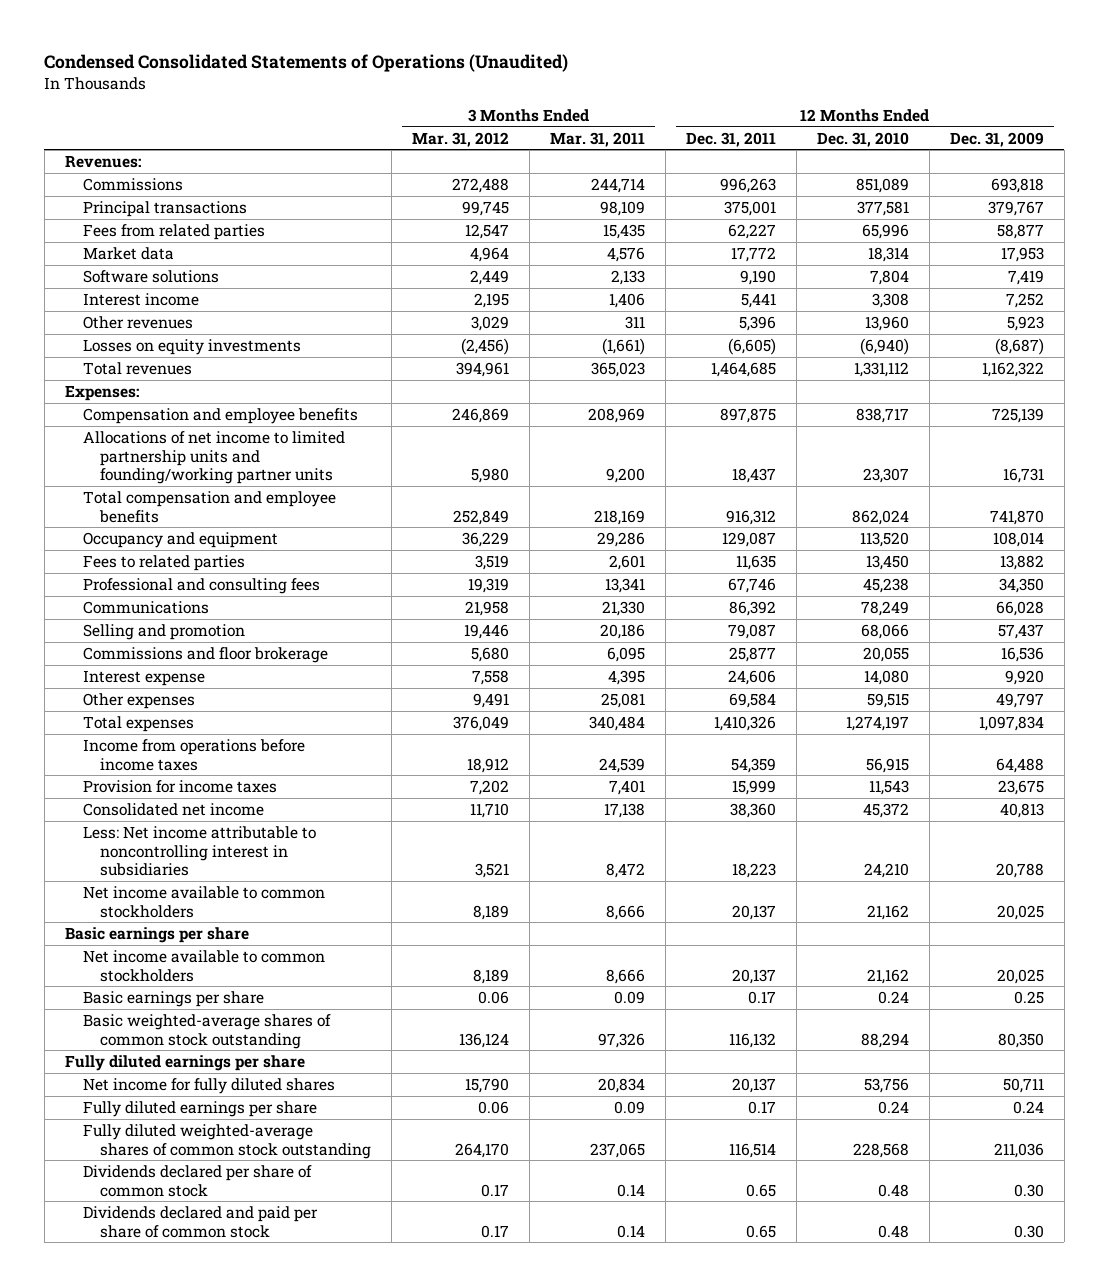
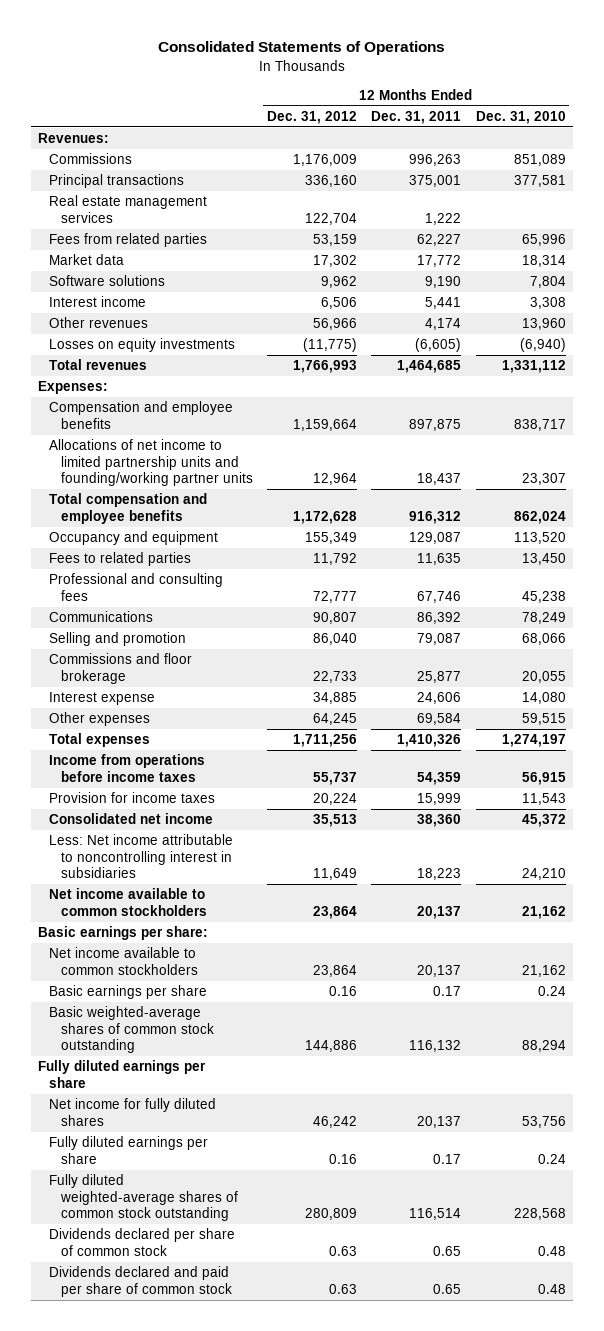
- Condensed Consolidated Statements of Operations (Unaudited)
+ Consolidated Statements of Operations
- | 3 Months Ended Mar. 31, 2012 | 3 Months Ended Mar. 31, 2011 | 12 Months Ended Dec. 31, 2011 | 12 Months Ended Dec. 31, 2010 | 12 Months Ended Dec. 31, 2009
+ | 12 Months Ended Dec. 31, 2012 | 12 Months Ended Dec. 31, 2011 | 12 Months Ended Dec. 31, 2010
+ Real estate management services | 122,704 | 1,222 |
- Other revenues | 3,029 | 311 | 5,396 | 13,960 | 5,923
+ Other revenues | 56,966 | 4,174 | 13,960
- Basic earnings per share
+ Basic earnings per share:

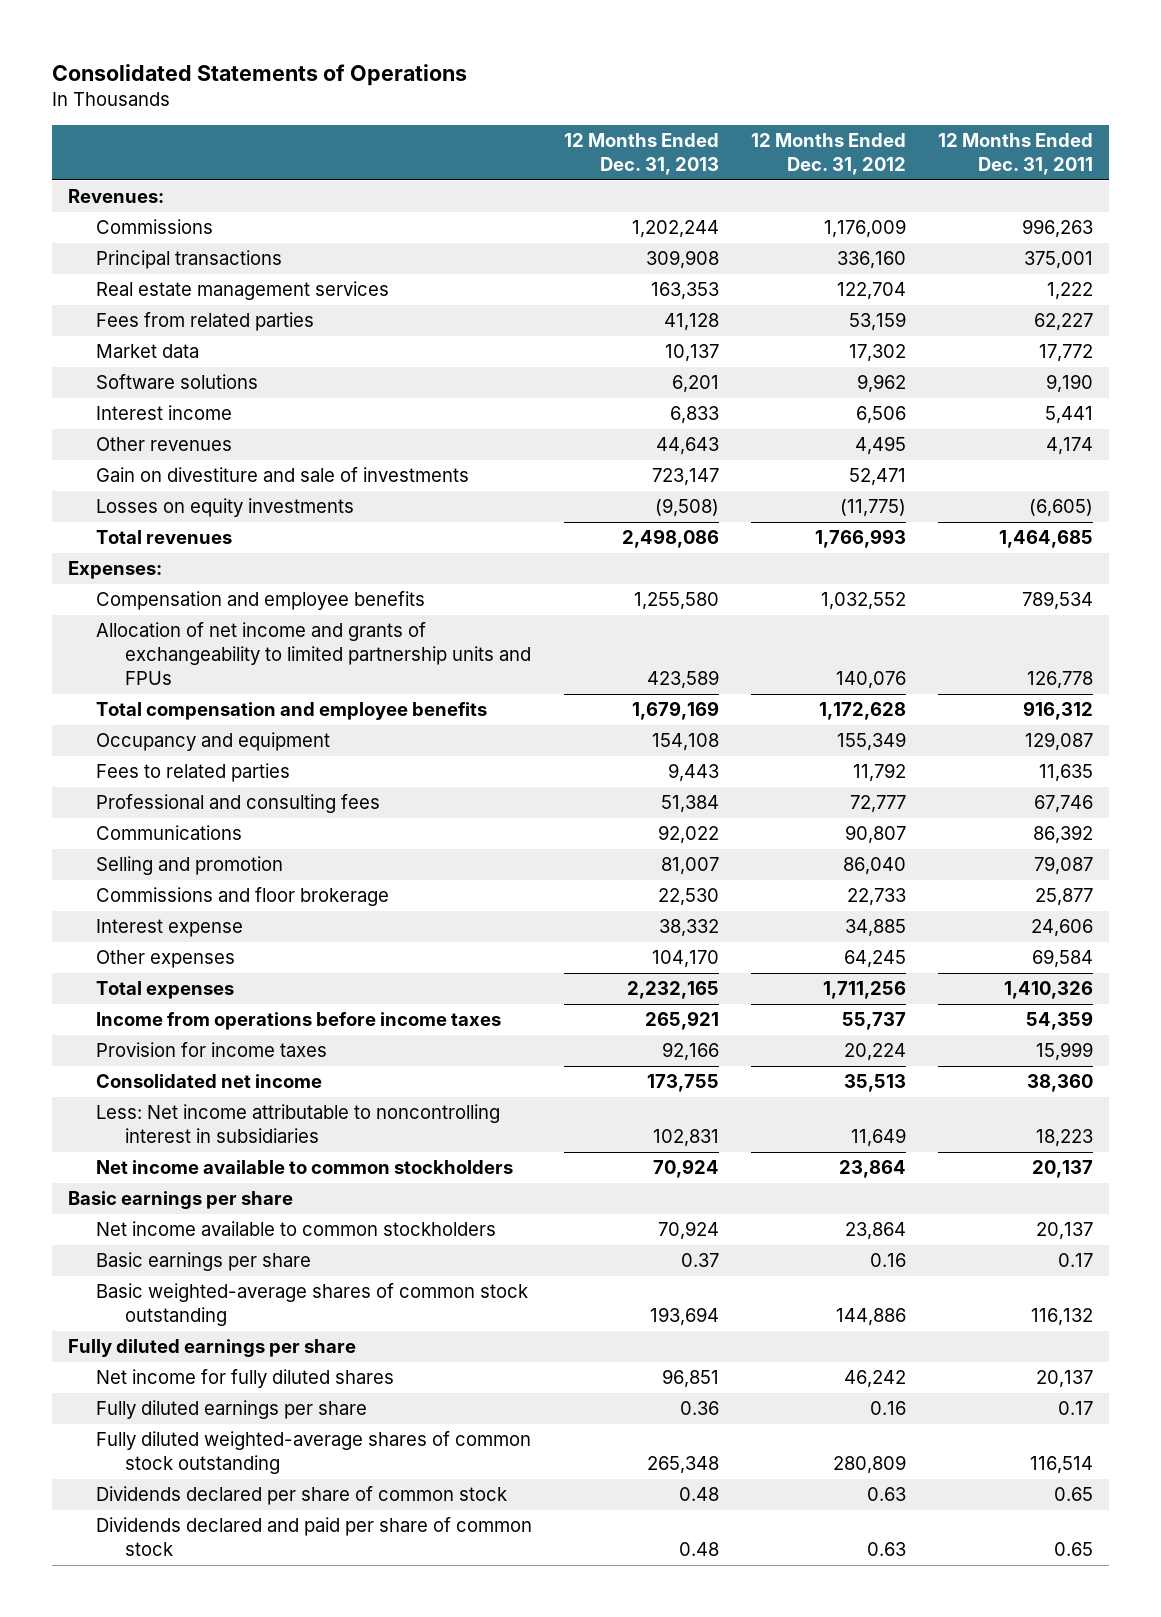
- | 12 Months Ended Dec. 31, 2012 | 12 Months Ended Dec. 31, 2011 | 12 Months Ended Dec. 31, 2010
+ | 12 Months Ended Dec. 31, 2013 | 12 Months Ended Dec. 31, 2012 | 12 Months Ended Dec. 31, 2011
- Other revenues | 56,966 | 4,174 | 13,960
+ Other revenues | 44,643 | 4,495 | 4,174
+ Gain on divestiture and sale of investments | 723,147 | 52,471 |
- Compensation and employee benefits | 1,159,664 | 897,875 | 838,717
- Allocations of net income to limited partnership units and founding/working partner units | 12,964 | 18,437 | 23,307
+ Compensation and employee benefits | 1,255,580 | 1,032,552 | 789,534
+ Allocation of net income and grants of exchangeability to limited partnership units and FPUs | 423,589 | 140,076 | 126,778
- Basic earnings per share:
+ Basic earnings per share

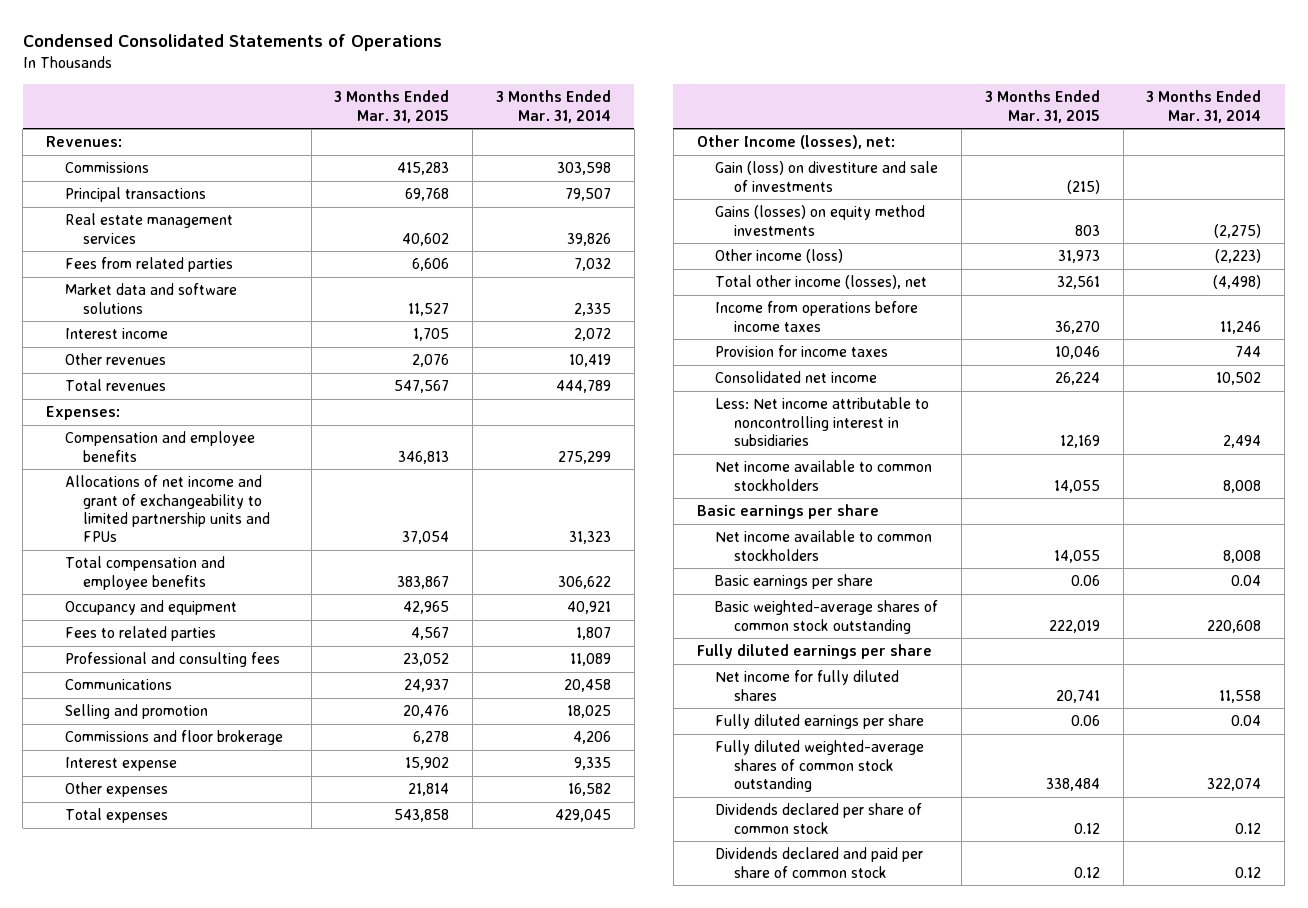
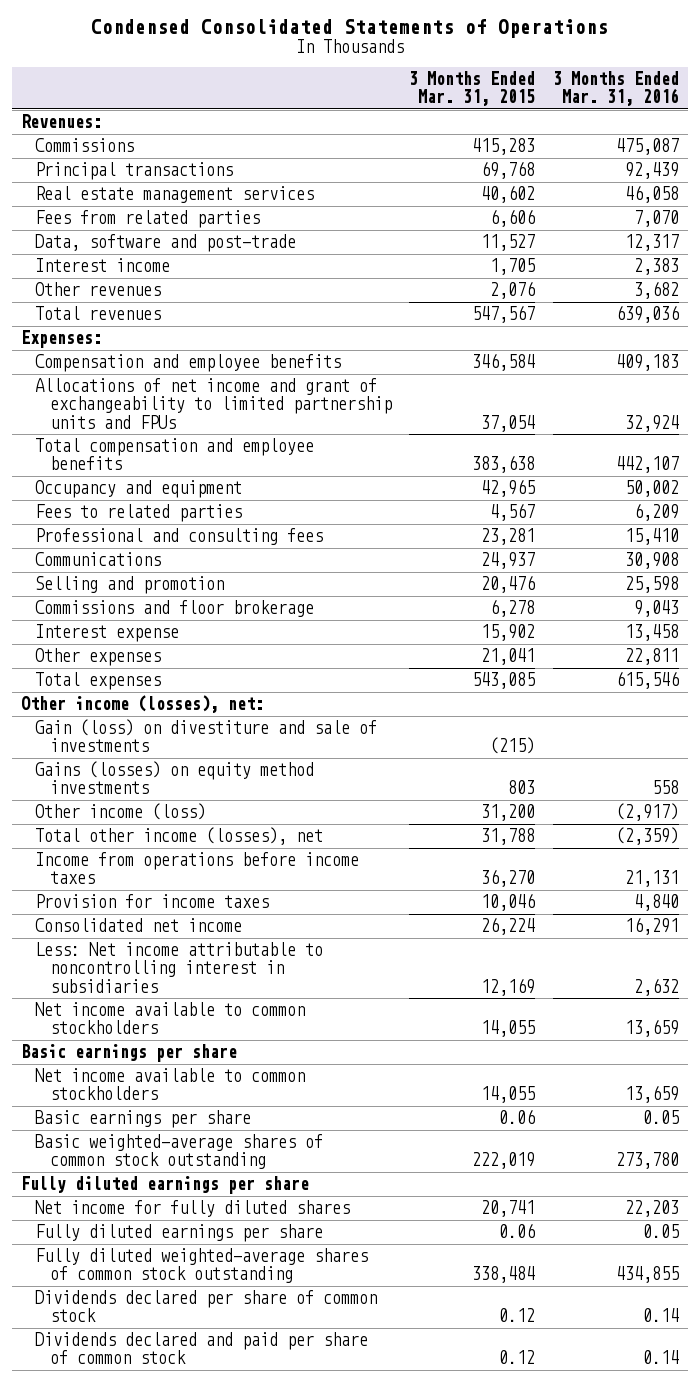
- | 3 Months Ended Mar. 31, 2015 | 3 Months Ended Mar. 31, 2014
+ | 3 Months Ended Mar. 31, 2015 | 3 Months Ended Mar. 31, 2016
- Market data and software solutions | 11,527 | 2,335
+ Data, software and post-trade | 11,527 | 12,317
- Compensation and employee benefits | 346,813 | 275,299
+ Compensation and employee benefits | 346,584 | 409,183
- Total compensation and employee benefits | 383,867 | 306,622
+ Total compensation and employee benefits | 383,638 | 442,107
- Professional and consulting fees | 23,052 | 11,089
+ Professional and consulting fees | 23,281 | 15,410
- Other expenses | 21,814 | 16,582
- Total expenses | 543,858 | 429,045
- Other Income (losses), net:
+ Other expenses | 21,041 | 22,811
+ Total expenses | 543,085 | 615,546
+ Other income (losses), net:
- Other income (loss) | 31,973 | (2,223)
- Total other income (losses), net | 32,561 | (4,498)
+ Other income (loss) | 31,200 | (2,917)
+ Total other income (losses), net | 31,788 | (2,359)

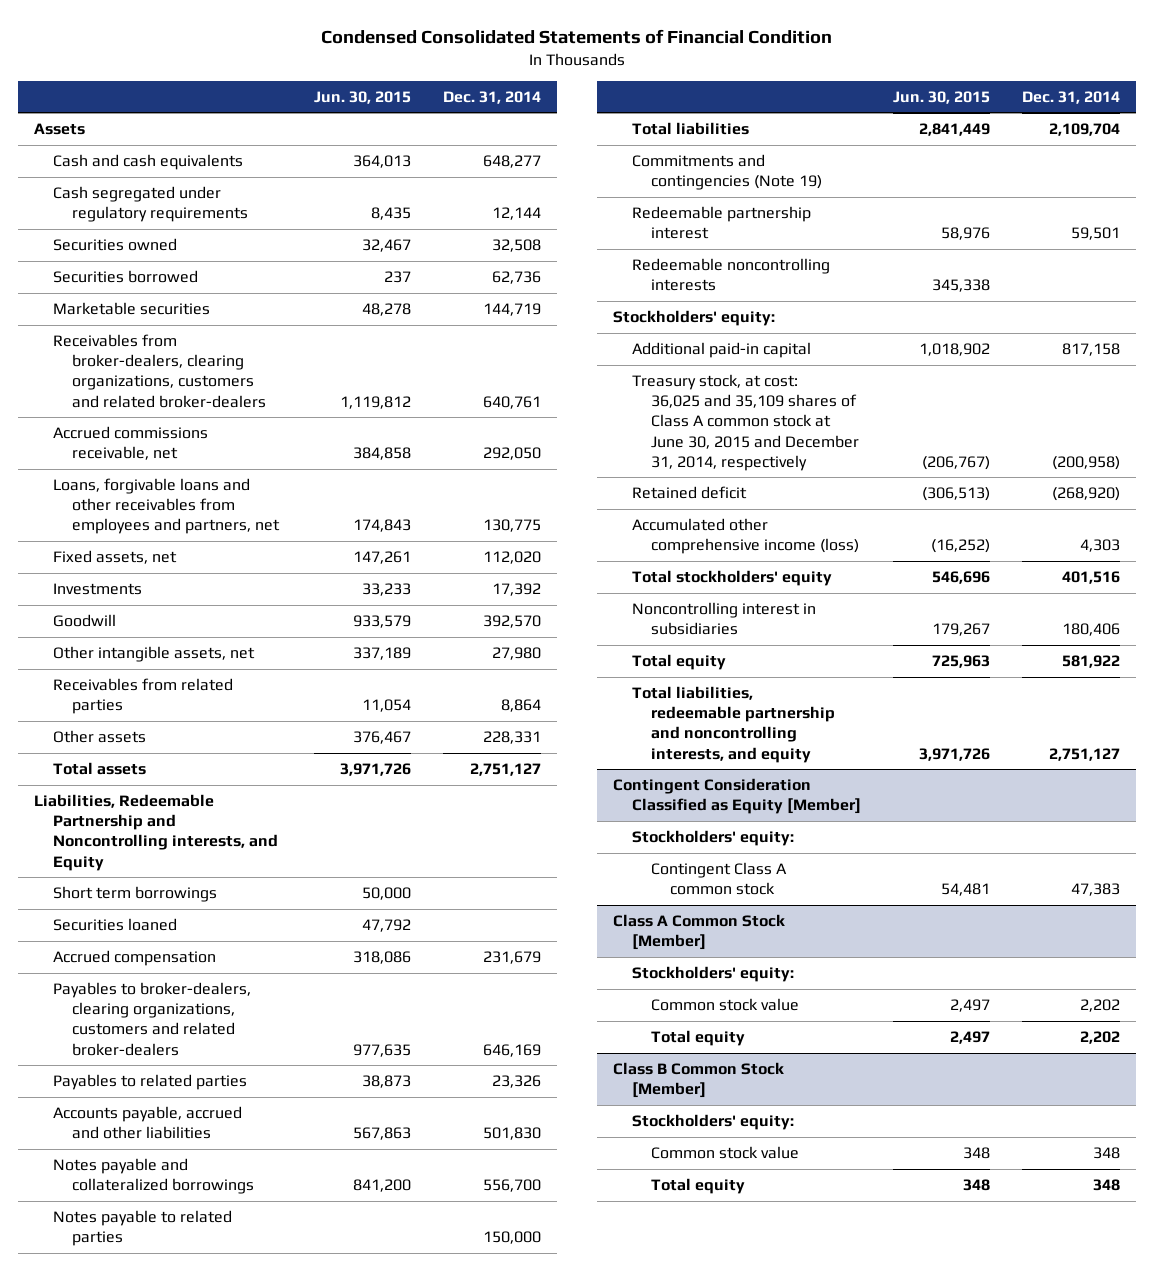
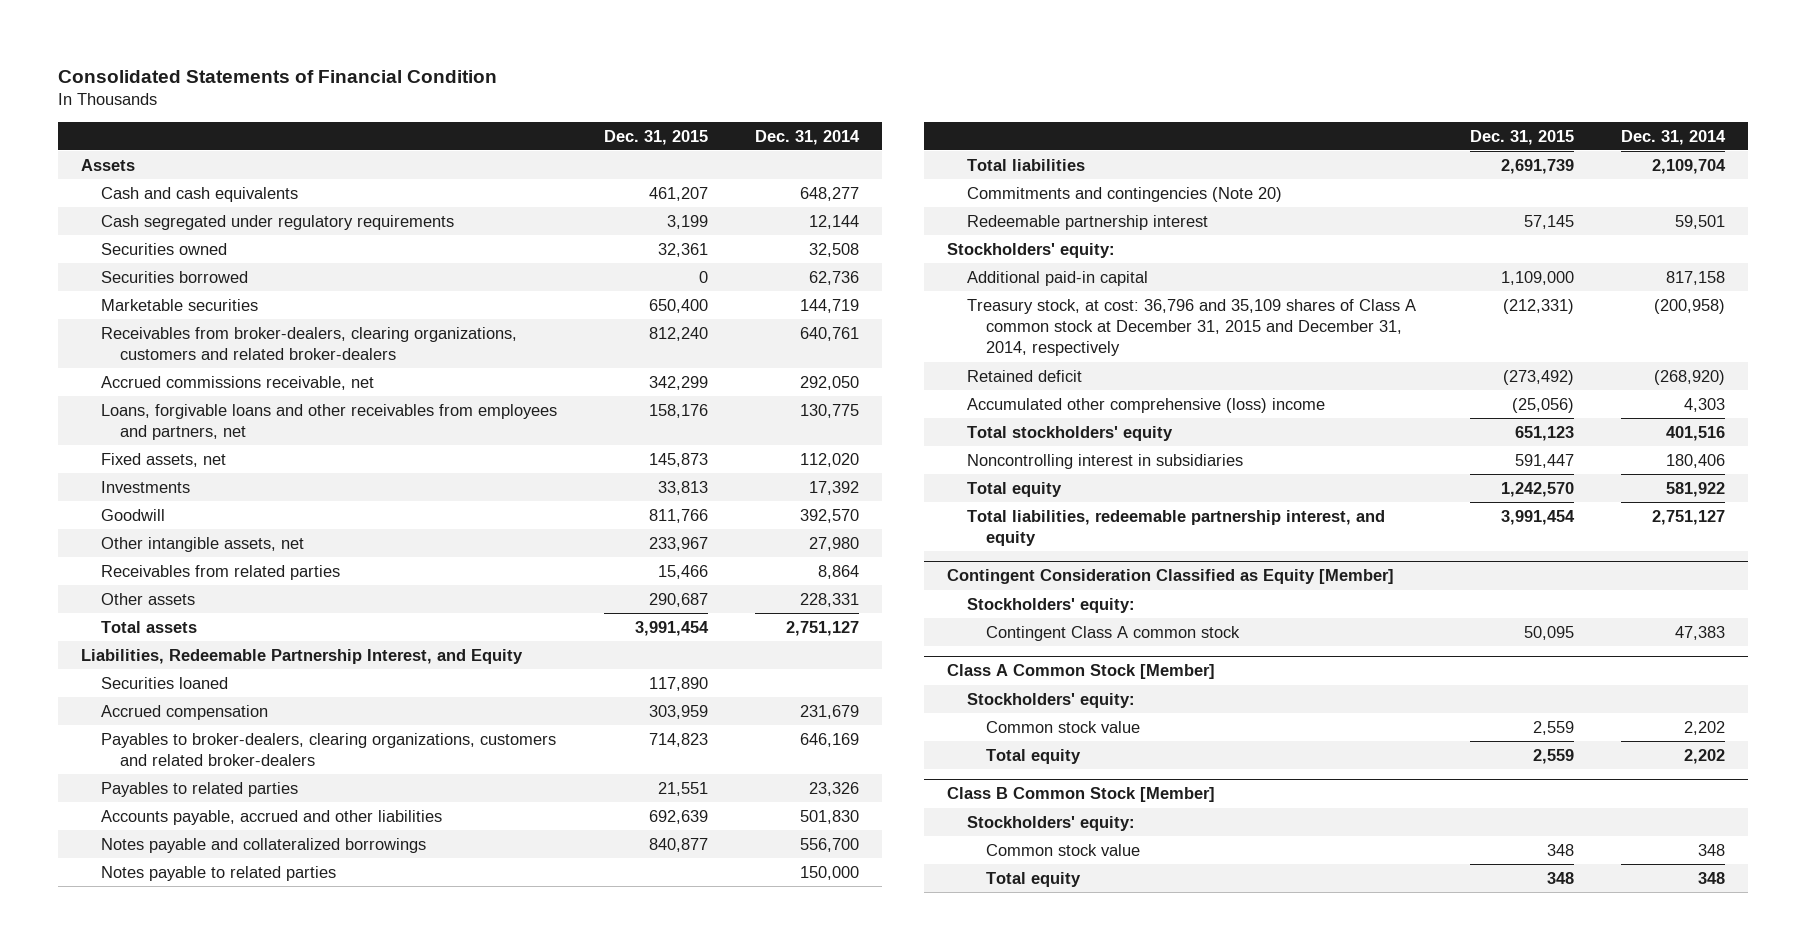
- Condensed Consolidated Statements of Financial Condition
+ Consolidated Statements of Financial Condition
- | Jun. 30, 2015 | Dec. 31, 2014
+ | Dec. 31, 2015 | Dec. 31, 2014
- Liabilities, Redeemable Partnership and Noncontrolling interests, and Equity
- Short term borrowings | 50,000 |
+ Liabilities, Redeemable Partnership Interest, and Equity
- Commitments and contingencies (Note 19)
+ Commitments and contingencies (Note 20)
- Redeemable noncontrolling interests | 345,338 |
- Treasury stock, at cost: 36,025 and 35,109 shares of Class A common stock at June 30, 2015 and December 31, 2014, respectively | (206,767) | (200,958)
+ Treasury stock, at cost: 36,796 and 35,109 shares of Class A common stock at December 31, 2015 and December 31, 2014, respectively | (212,331) | (200,958)
- Accumulated other comprehensive income (loss) | (16,252) | 4,303
+ Accumulated other comprehensive (loss) income | (25,056) | 4,303
- Total liabilities, redeemable partnership and noncontrolling interests, and equity | 3,971,726 | 2,751,127
+ Total liabilities, redeemable partnership interest, and equity | 3,991,454 | 2,751,127

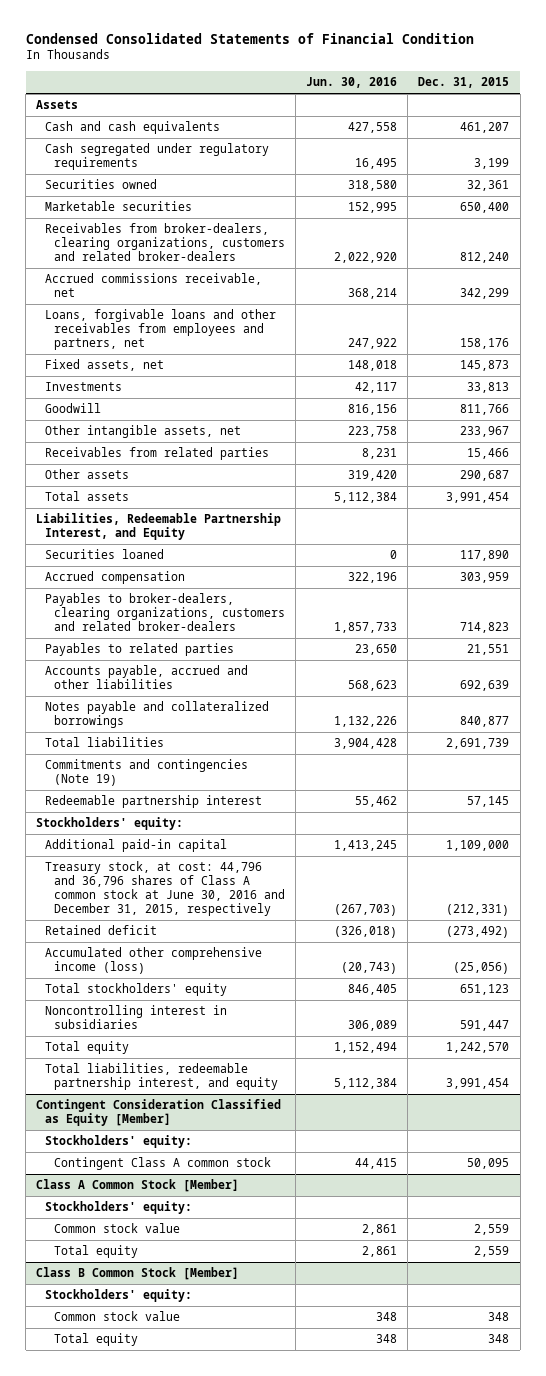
- Consolidated Statements of Financial Condition
+ Condensed Consolidated Statements of Financial Condition
- | Dec. 31, 2015 | Dec. 31, 2014
+ | Jun. 30, 2016 | Dec. 31, 2015
- Securities borrowed | 0 | 62,736
- Notes payable to related parties | | 150,000
- Commitments and contingencies (Note 20)
+ Commitments and contingencies (Note 19)
- Treasury stock, at cost: 36,796 and 35,109 shares of Class A common stock at December 31, 2015 and December 31, 2014, respectively | (212,331) | (200,958)
+ Treasury stock, at cost: 44,796 and 36,796 shares of Class A common stock at June 30, 2016 and December 31, 2015, respectively | (267,703) | (212,331)
- Accumulated other comprehensive (loss) income | (25,056) | 4,303
+ Accumulated other comprehensive income (loss) | (20,743) | (25,056)

